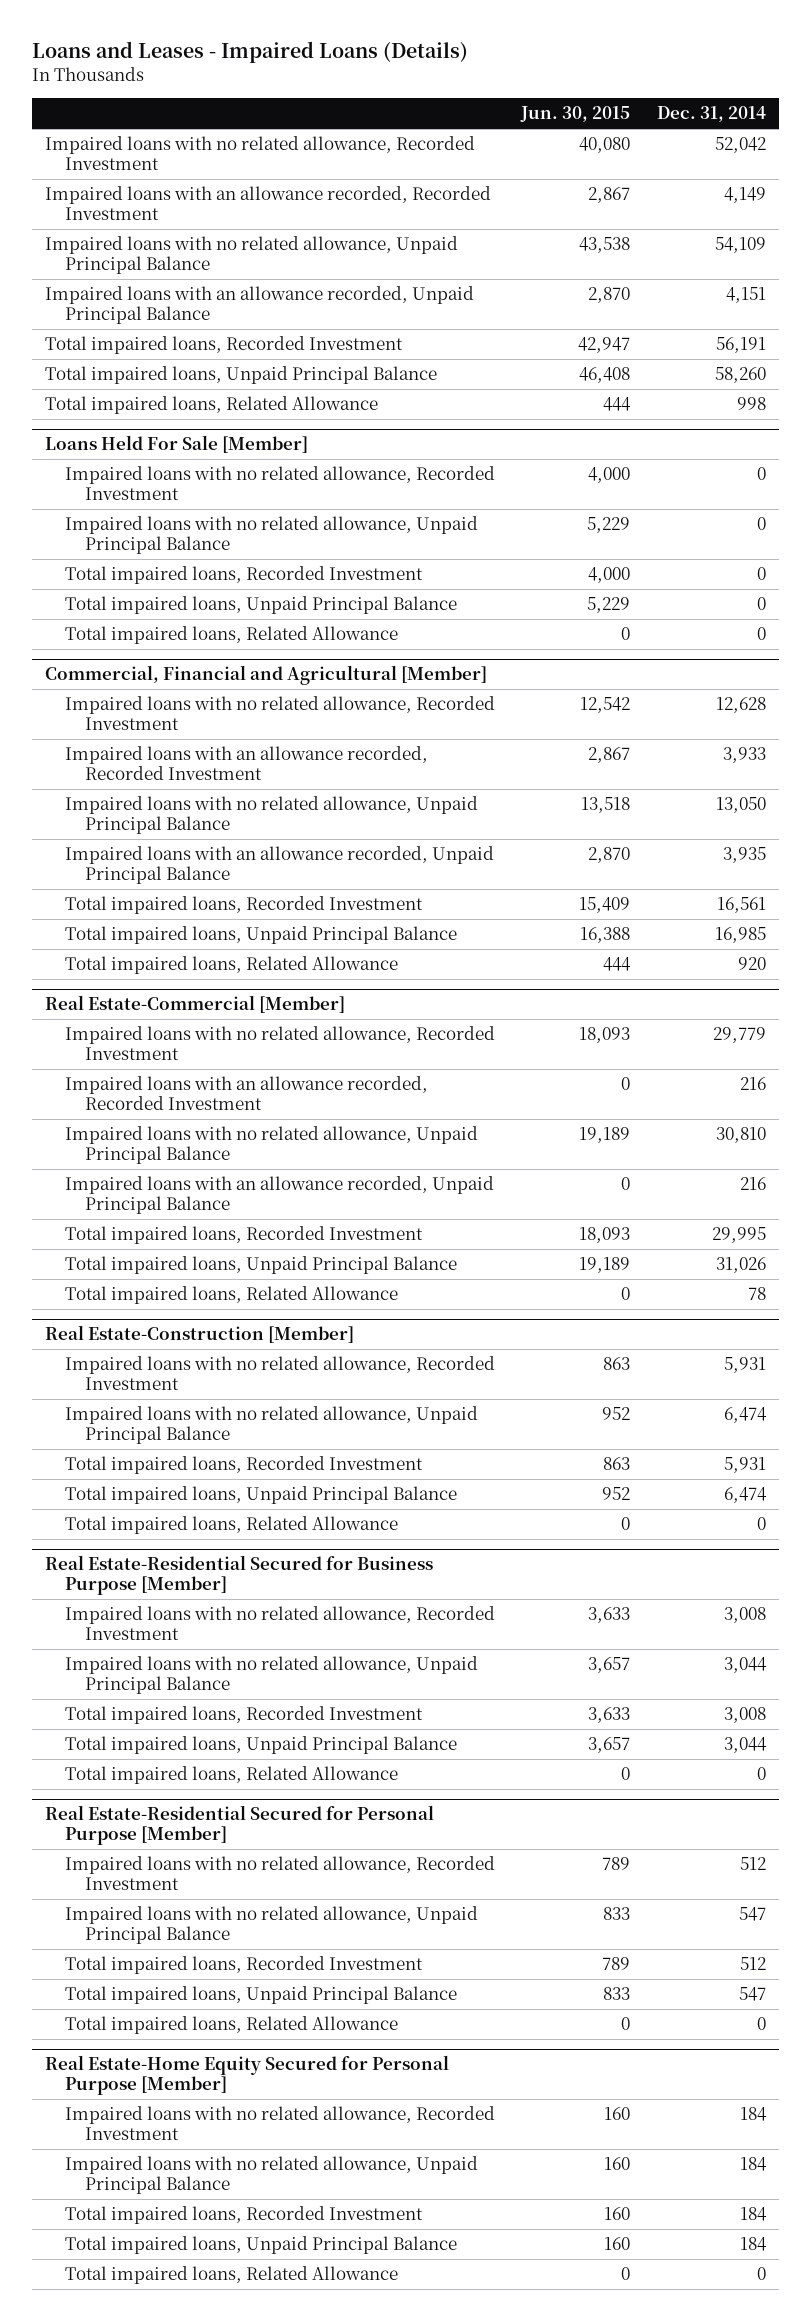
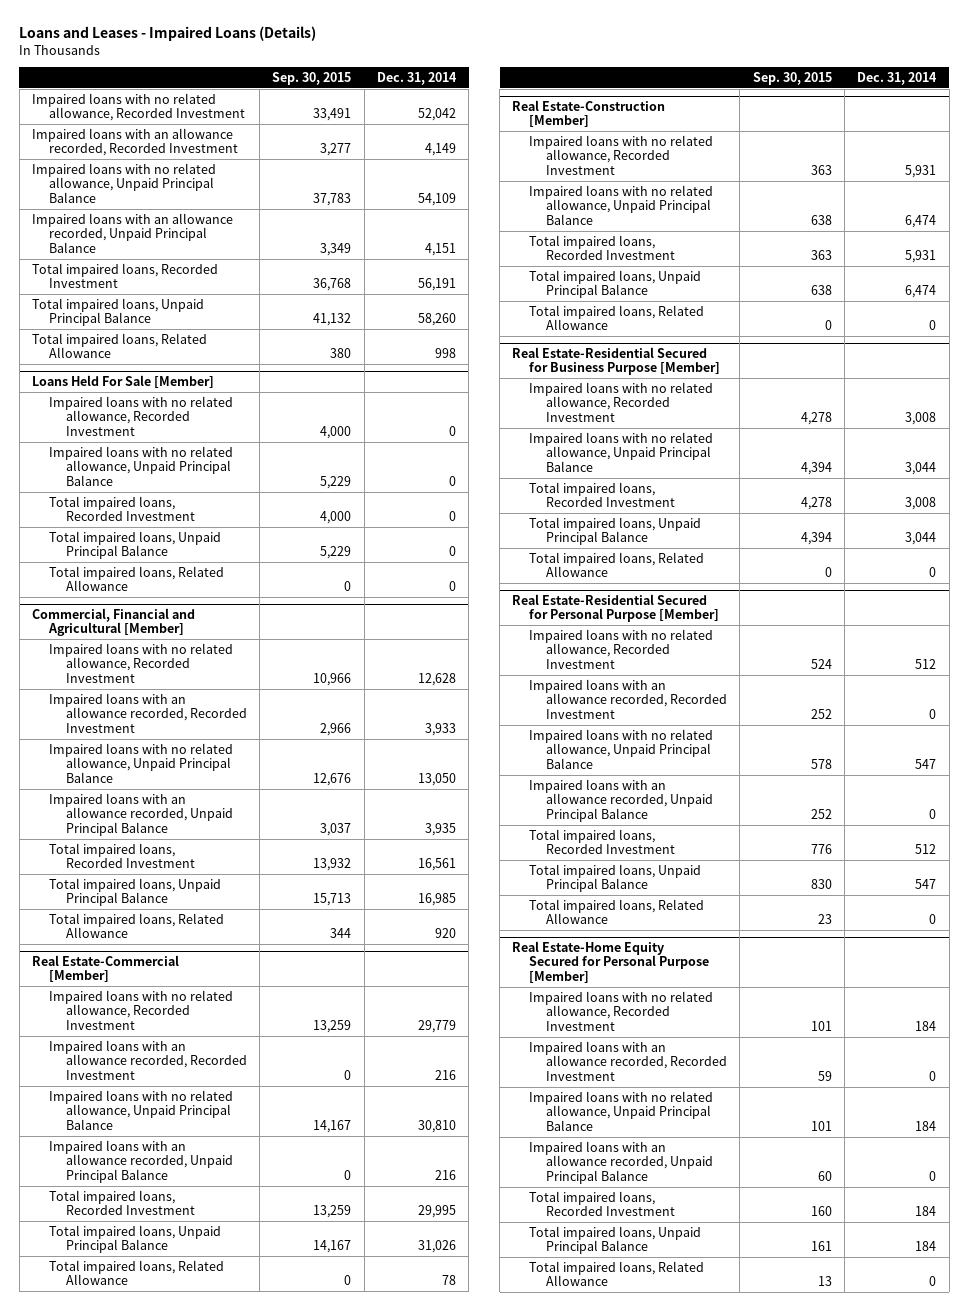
- | Jun. 30, 2015 | Dec. 31, 2014
+ | Sep. 30, 2015 | Dec. 31, 2014
@ Real Estate-Residential Secured for Personal Purpose [Member]
+ Impaired loans with an allowance recorded, Recorded Investment | 252 | 0
+ Impaired loans with an allowance recorded, Unpaid Principal Balance | 252 | 0
@ Real Estate-Home Equity Secured for Personal Purpose [Member]
+ Impaired loans with an allowance recorded, Recorded Investment | 59 | 0
+ Impaired loans with an allowance recorded, Unpaid Principal Balance | 60 | 0

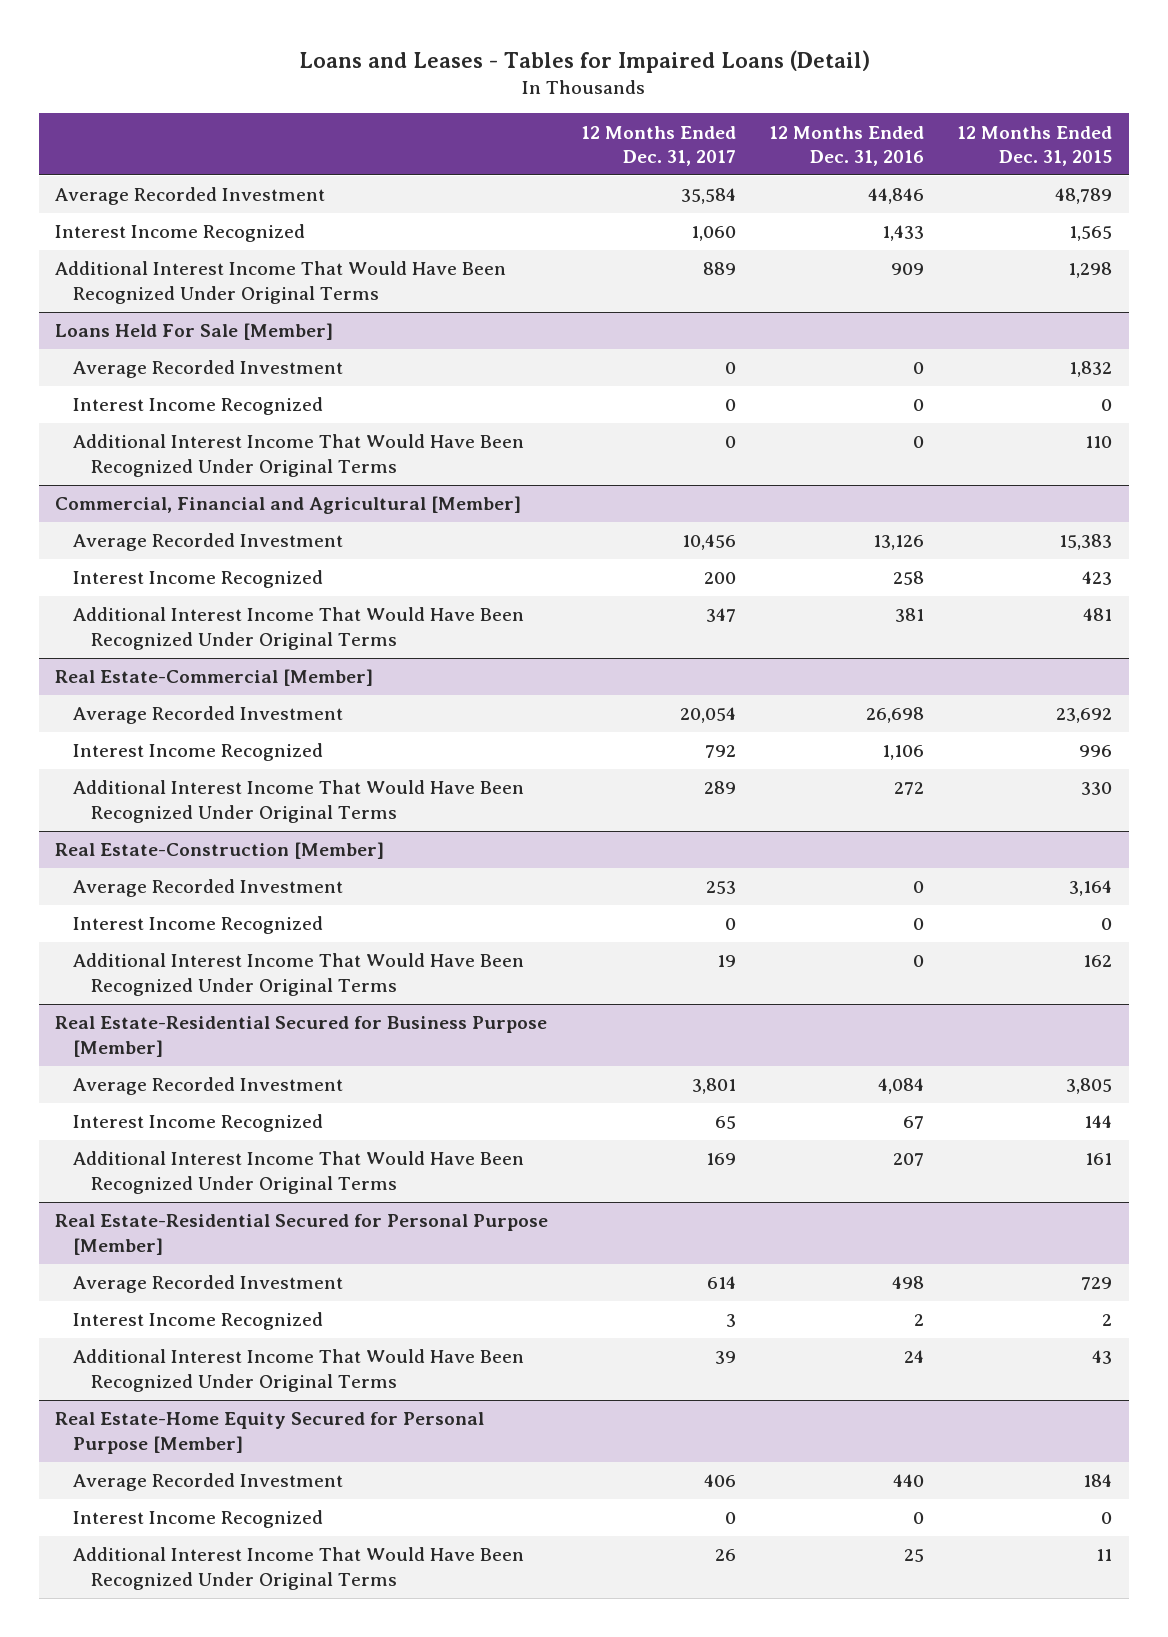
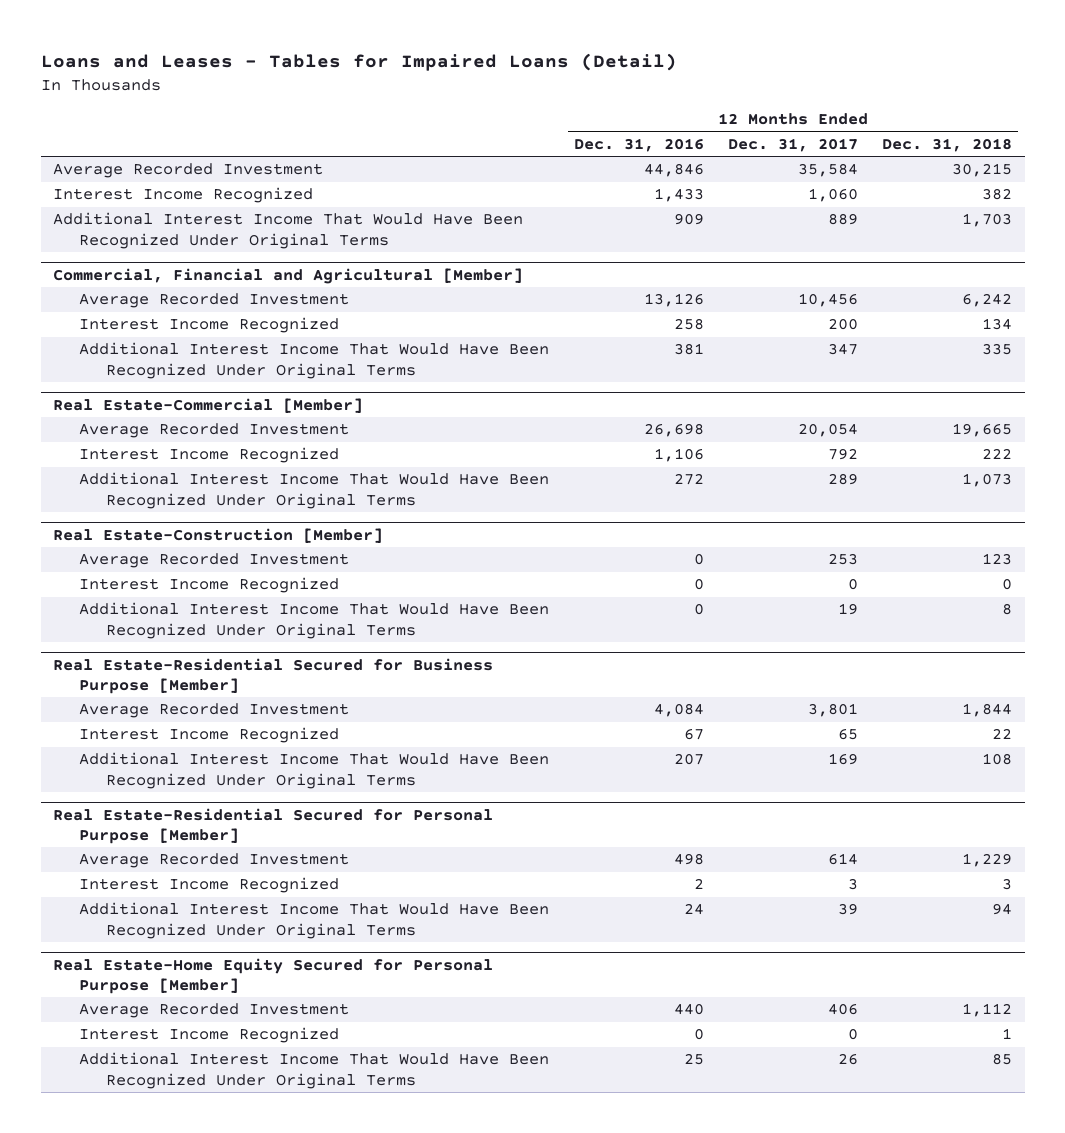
- | 12 Months Ended Dec. 31, 2017 | 12 Months Ended Dec. 31, 2016 | 12 Months Ended Dec. 31, 2015
+ | 12 Months Ended Dec. 31, 2016 | 12 Months Ended Dec. 31, 2017 | 12 Months Ended Dec. 31, 2018
- Loans Held For Sale [Member]
- Average Recorded Investment | 0 | 0 | 1,832
- Interest Income Recognized | 0 | 0 | 0
- Additional Interest Income That Would Have Been Recognized Under Original Terms | 0 | 0 | 110

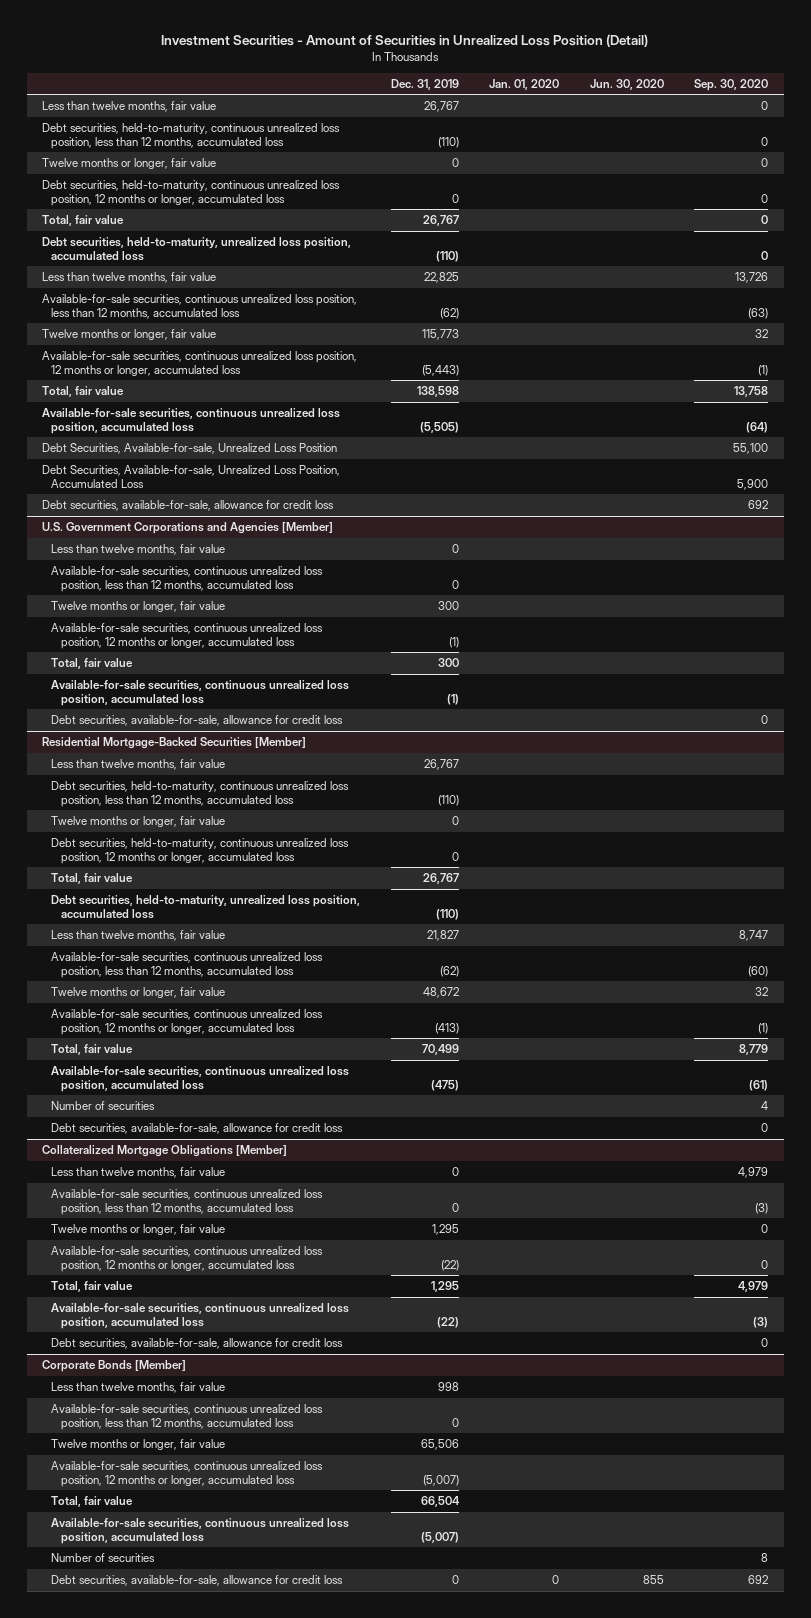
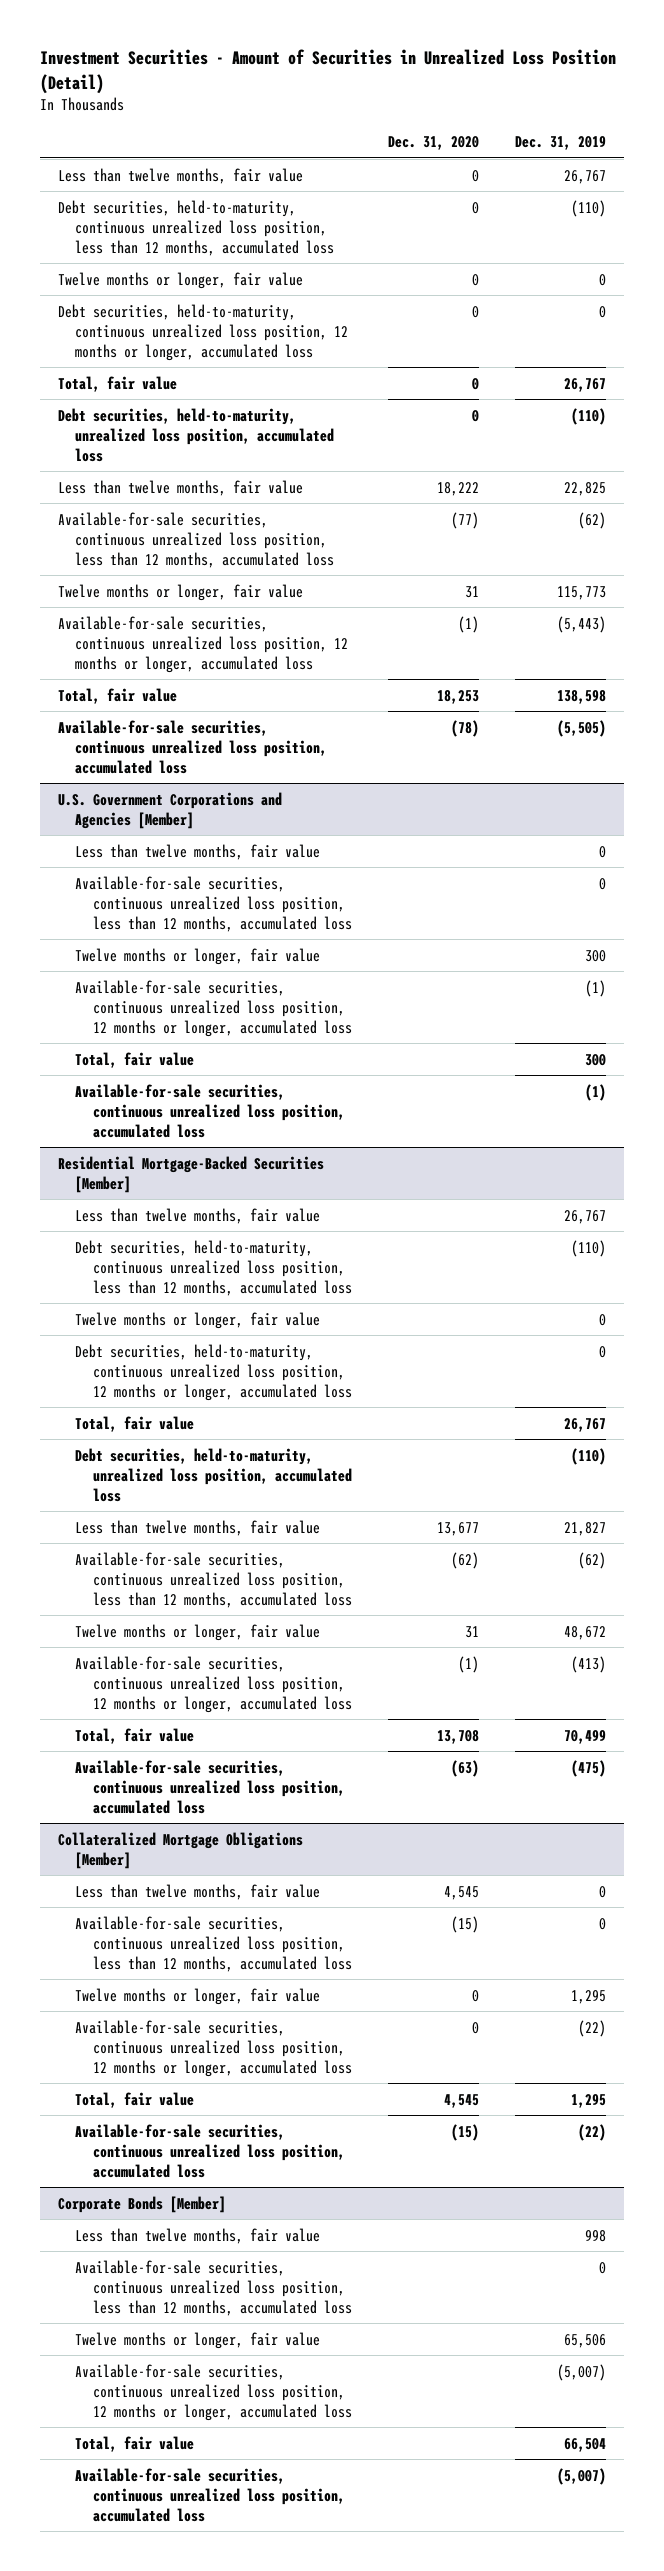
- | Dec. 31, 2019 | Jan. 01, 2020 | Jun. 30, 2020 | Sep. 30, 2020
+ | Dec. 31, 2020 | Dec. 31, 2019
- Debt Securities, Available-for-sale, Unrealized Loss Position | | | | 55,100
- Debt Securities, Available-for-sale, Unrealized Loss Position, Accumulated Loss | | | | 5,900
- Debt securities, available-for-sale, allowance for credit loss | | | | 692
@ U.S. Government Corporations and Agencies [Member]
- Debt securities, available-for-sale, allowance for credit loss | | | | 0
@ Residential Mortgage-Backed Securities [Member]
- Number of securities | | | | 4
- Debt securities, available-for-sale, allowance for credit loss | | | | 0
@ Collateralized Mortgage Obligations [Member]
- Debt securities, available-for-sale, allowance for credit loss | | | | 0
@ Corporate Bonds [Member]
- Number of securities | | | | 8
- Debt securities, available-for-sale, allowance for credit loss | 0 | 0 | 855 | 692

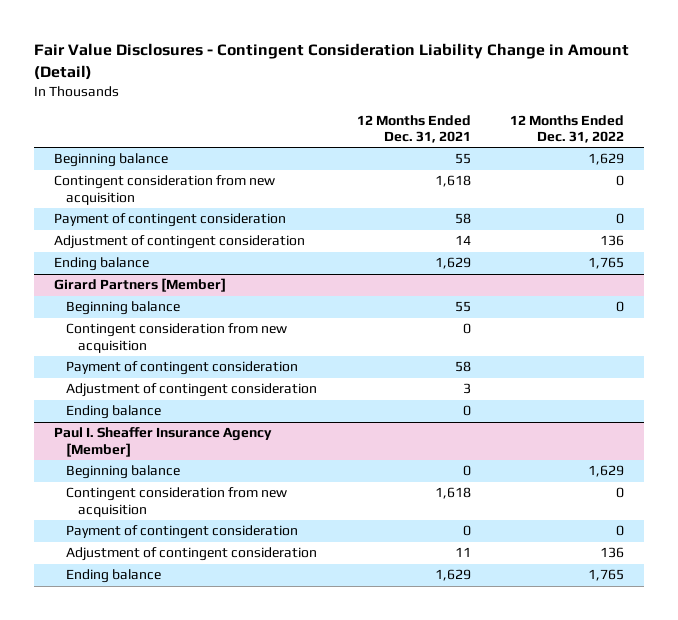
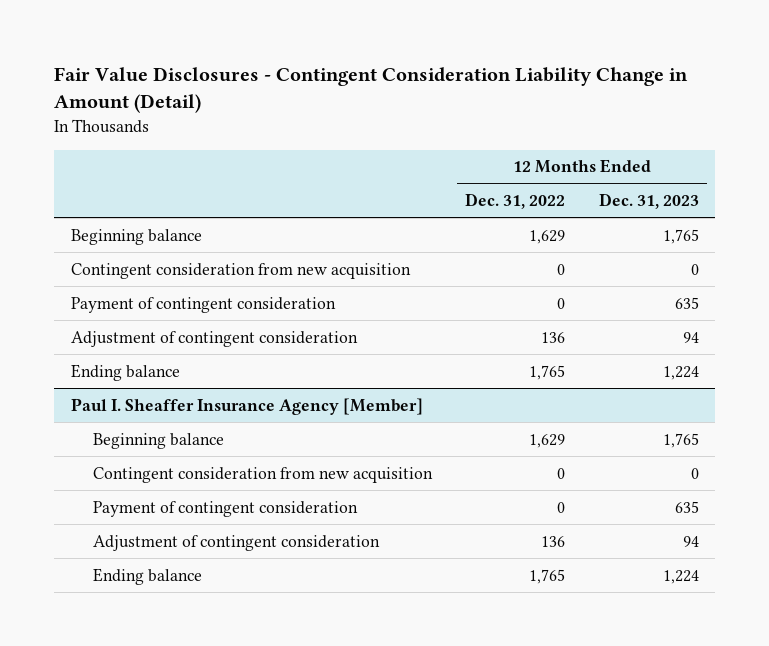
- | 12 Months Ended Dec. 31, 2021 | 12 Months Ended Dec. 31, 2022
+ | 12 Months Ended Dec. 31, 2022 | 12 Months Ended Dec. 31, 2023
- Girard Partners [Member]
- Beginning balance | 55 | 0
- Contingent consideration from new acquisition | 0 |
- Payment of contingent consideration | 58 |
- Adjustment of contingent consideration | 3 |
- Ending balance | 0 |

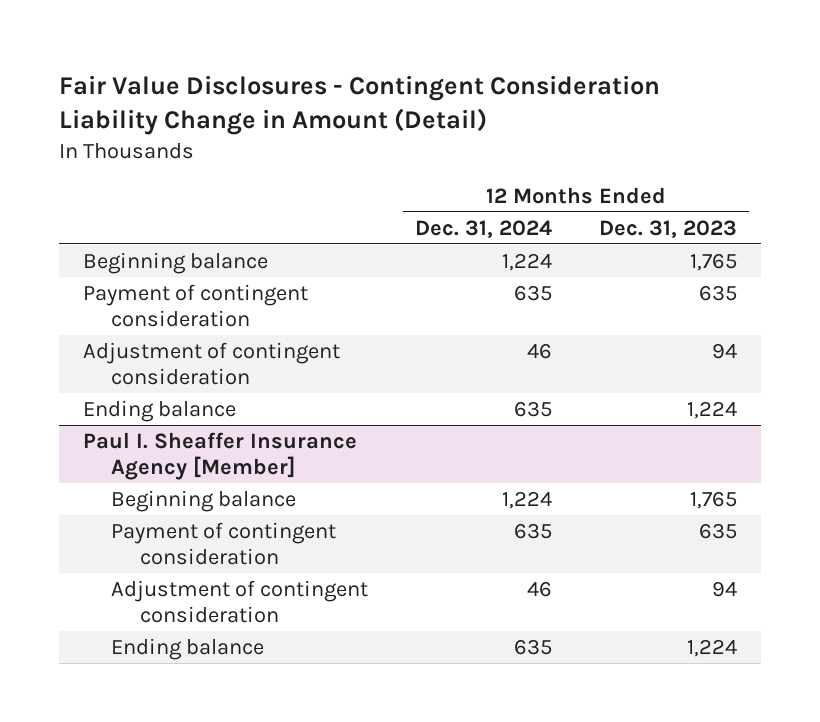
- | 12 Months Ended Dec. 31, 2022 | 12 Months Ended Dec. 31, 2023
+ | 12 Months Ended Dec. 31, 2024 | 12 Months Ended Dec. 31, 2023
- Contingent consideration from new acquisition | 0 | 0
@ Paul I. Sheaffer Insurance Agency [Member]
- Contingent consideration from new acquisition | 0 | 0

